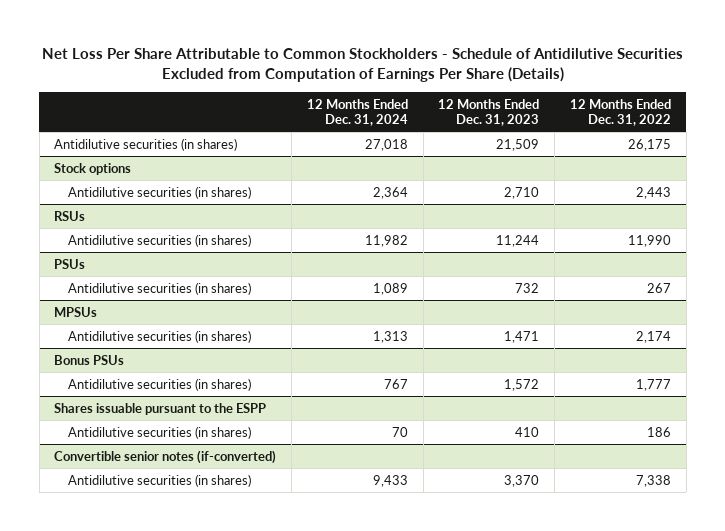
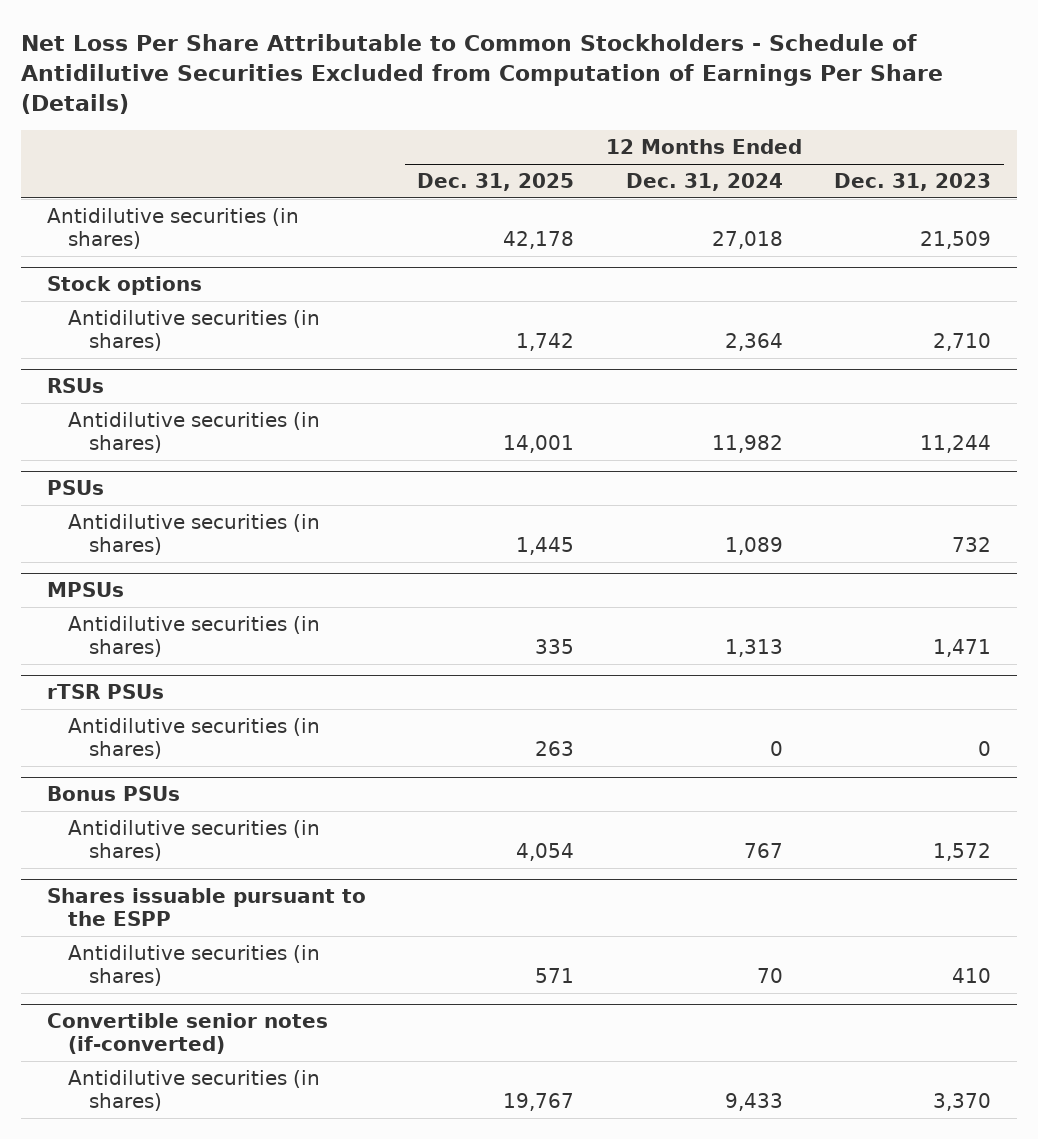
- | 12 Months Ended Dec. 31, 2024 | 12 Months Ended Dec. 31, 2023 | 12 Months Ended Dec. 31, 2022
+ | 12 Months Ended Dec. 31, 2025 | 12 Months Ended Dec. 31, 2024 | 12 Months Ended Dec. 31, 2023
+ rTSR PSUs
+ Antidilutive securities (in shares) | 263 | 0 | 0

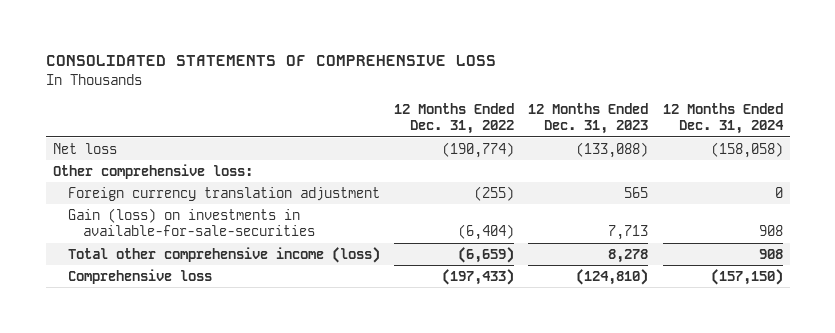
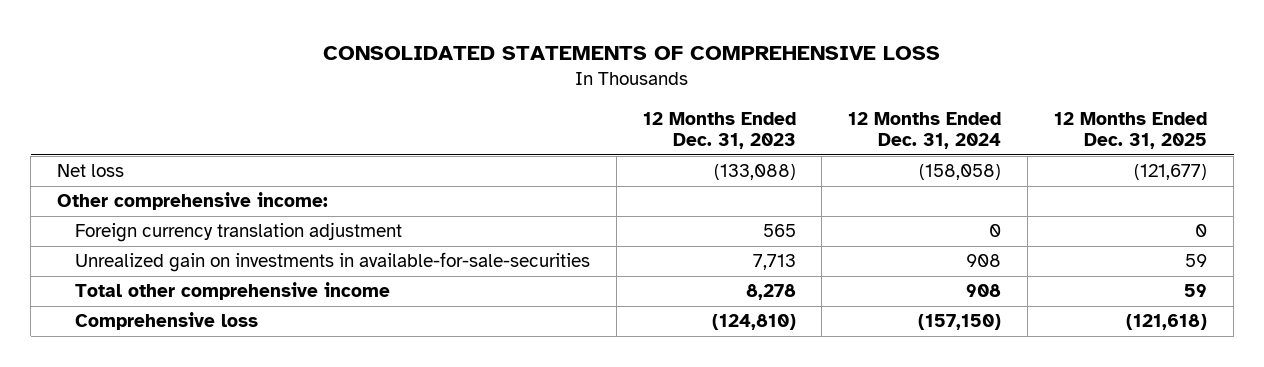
- | 12 Months Ended Dec. 31, 2022 | 12 Months Ended Dec. 31, 2023 | 12 Months Ended Dec. 31, 2024
+ | 12 Months Ended Dec. 31, 2023 | 12 Months Ended Dec. 31, 2024 | 12 Months Ended Dec. 31, 2025
- Other comprehensive loss:
+ Other comprehensive income:
- Gain (loss) on investments in available-for-sale-securities | (6,404) | 7,713 | 908
- Total other comprehensive income (loss) | (6,659) | 8,278 | 908
+ Unrealized gain on investments in available-for-sale-securities | 7,713 | 908 | 59
+ Total other comprehensive income | 8,278 | 908 | 59

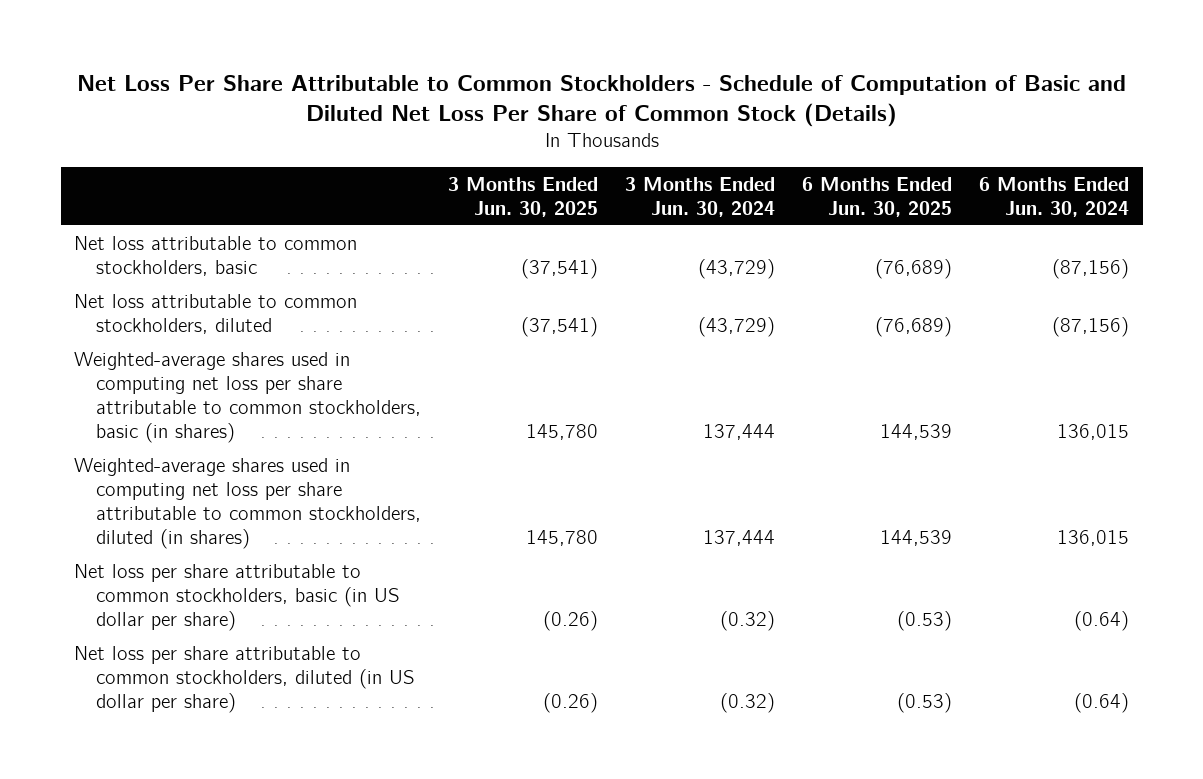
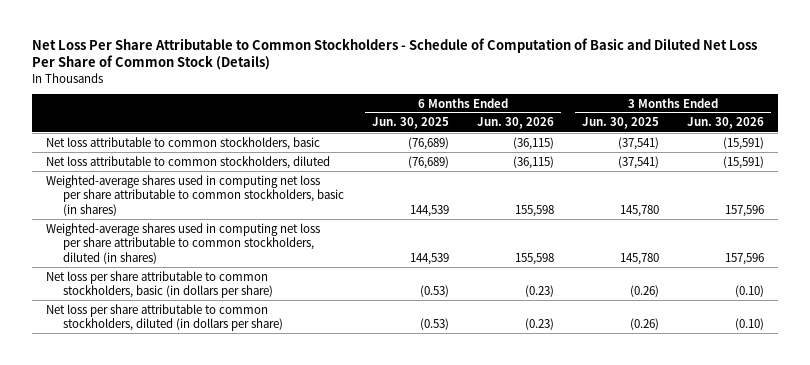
- | 3 Months Ended Jun. 30, 2025 | 3 Months Ended Jun. 30, 2024 | 6 Months Ended Jun. 30, 2025 | 6 Months Ended Jun. 30, 2024
+ | 6 Months Ended Jun. 30, 2025 | 6 Months Ended Jun. 30, 2026 | 3 Months Ended Jun. 30, 2025 | 3 Months Ended Jun. 30, 2026
- Net loss per share attributable to common stockholders, basic (in US dollar per share) | (0.26) | (0.32) | (0.53) | (0.64)
- Net loss per share attributable to common stockholders, diluted (in US dollar per share) | (0.26) | (0.32) | (0.53) | (0.64)
+ Net loss per share attributable to common stockholders, basic (in dollars per share) | (0.53) | (0.23) | (0.26) | (0.10)
+ Net loss per share attributable to common stockholders, diluted (in dollars per share) | (0.53) | (0.23) | (0.26) | (0.10)

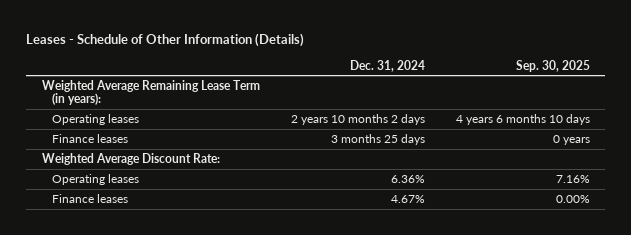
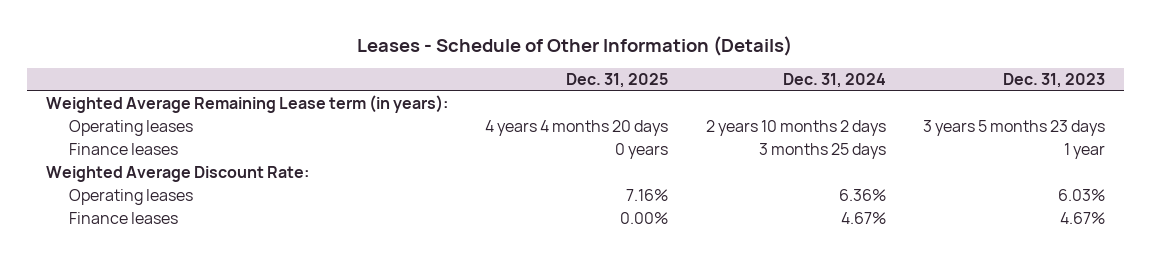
- | Dec. 31, 2024 | Sep. 30, 2025
+ | Dec. 31, 2025 | Dec. 31, 2024 | Dec. 31, 2023
- Weighted Average Remaining Lease Term (in years):
+ Weighted Average Remaining Lease term (in years):

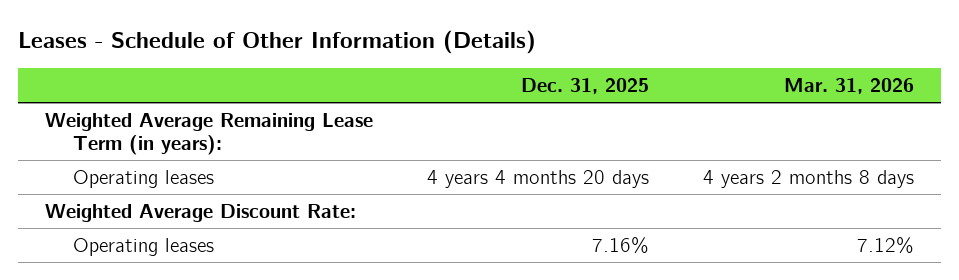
- | Dec. 31, 2025 | Dec. 31, 2024 | Dec. 31, 2023
+ | Dec. 31, 2025 | Mar. 31, 2026
- Weighted Average Remaining Lease term (in years):
+ Weighted Average Remaining Lease Term (in years):
- Finance leases | 0 years | 3 months 25 days | 1 year
- Finance leases | 0.00% | 4.67% | 4.67%

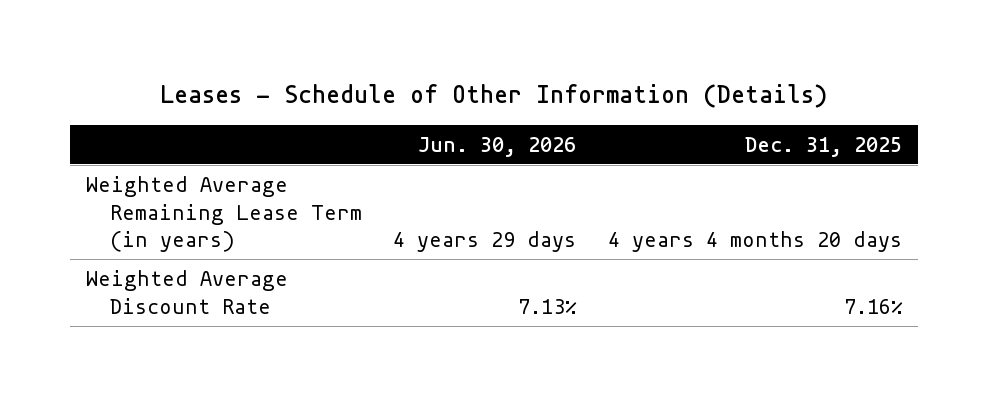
- | Dec. 31, 2025 | Mar. 31, 2026
+ | Jun. 30, 2026 | Dec. 31, 2025
- Weighted Average Remaining Lease Term (in years):
- Operating leases | 4 years 4 months 20 days | 4 years 2 months 8 days
- Weighted Average Discount Rate:
- Operating leases | 7.16% | 7.12%
+ Weighted Average Remaining Lease Term (in years) | 4 years 29 days | 4 years 4 months 20 days
+ Weighted Average Discount Rate | 7.13% | 7.16%

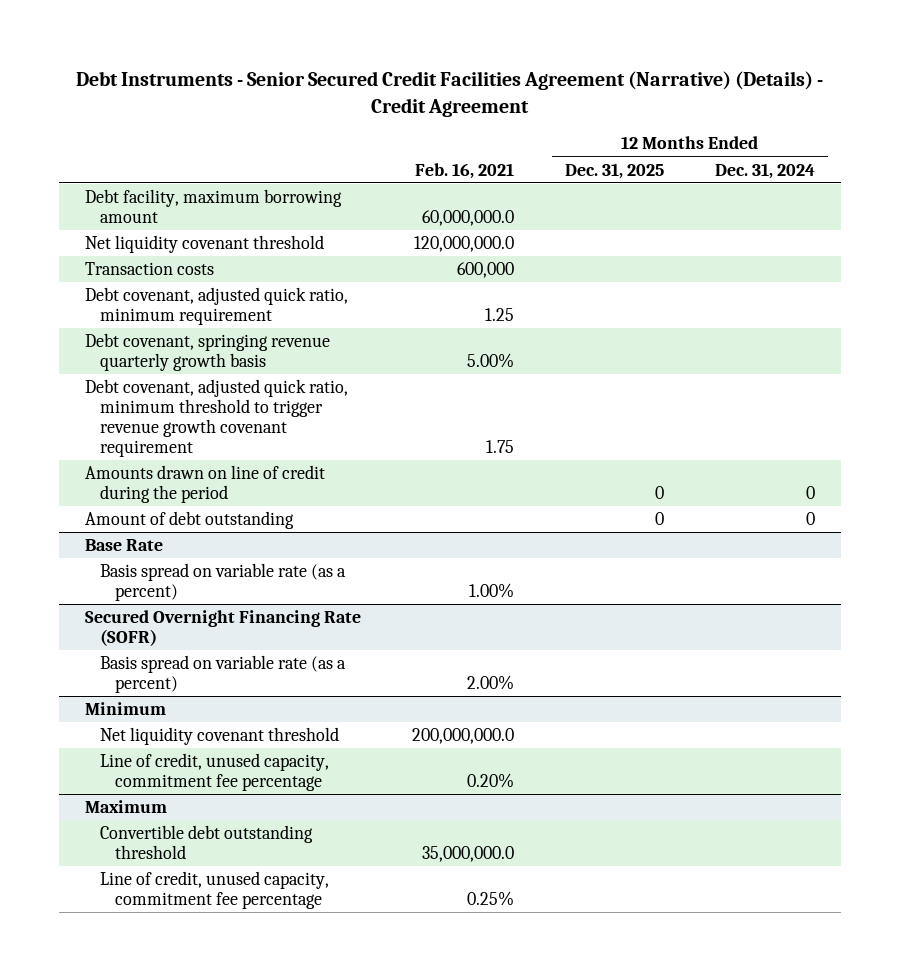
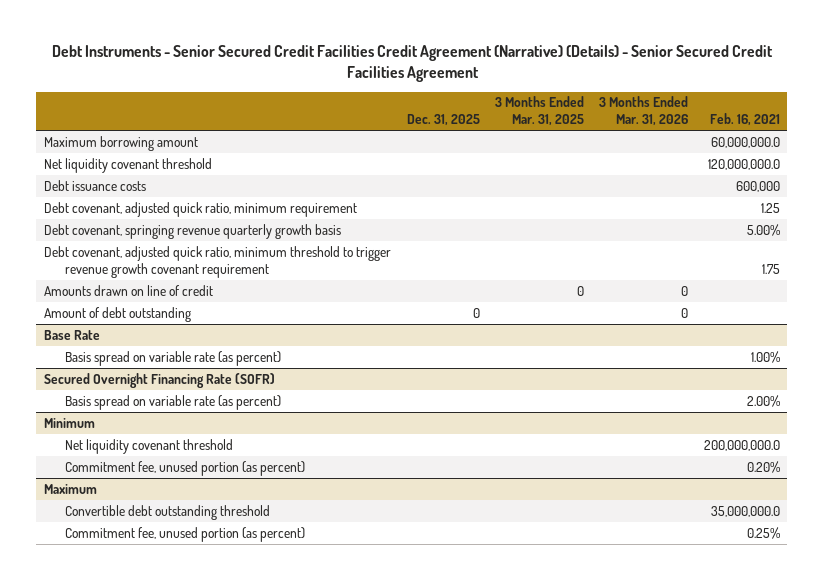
- Debt Instruments - Senior Secured Credit Facilities Agreement (Narrative) (Details) - Credit Agreement
+ Debt Instruments - Senior Secured Credit Facilities Credit Agreement (Narrative) (Details) - Senior Secured Credit Facilities Agreement
- | Feb. 16, 2021 | 12 Months Ended Dec. 31, 2025 | 12 Months Ended Dec. 31, 2024
+ | Dec. 31, 2025 | 3 Months Ended Mar. 31, 2025 | 3 Months Ended Mar. 31, 2026 | Feb. 16, 2021
- Debt facility, maximum borrowing amount | 60,000,000.0 | |
+ Maximum borrowing amount | | | | 60,000,000.0
- Transaction costs | 600,000 | |
+ Debt issuance costs | | | | 600,000
- Amounts drawn on line of credit during the period | | 0 | 0
+ Amounts drawn on line of credit | | 0 | 0 |
@ Base Rate
- Basis spread on variable rate (as a percent) | 1.00% | |
+ Basis spread on variable rate (as percent) | | | | 1.00%
@ Secured Overnight Financing Rate (SOFR)
- Basis spread on variable rate (as a percent) | 2.00% | |
+ Basis spread on variable rate (as percent) | | | | 2.00%
@ Minimum
- Line of credit, unused capacity, commitment fee percentage | 0.20% | |
+ Commitment fee, unused portion (as percent) | | | | 0.20%
@ Maximum
- Line of credit, unused capacity, commitment fee percentage | 0.25% | |
+ Commitment fee, unused portion (as percent) | | | | 0.25%

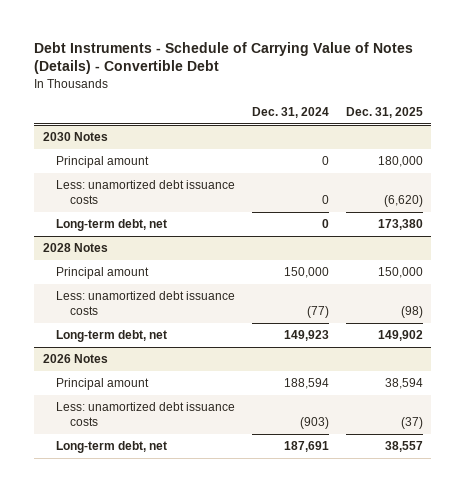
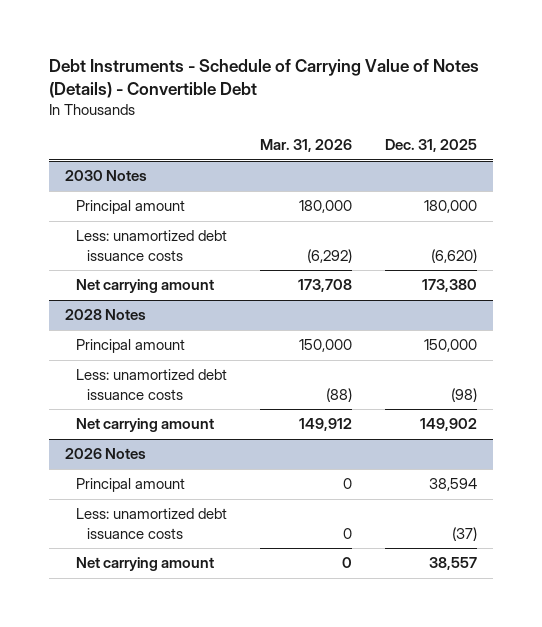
- | Dec. 31, 2024 | Dec. 31, 2025
+ | Mar. 31, 2026 | Dec. 31, 2025
@ 2030 Notes
- Long-term debt, net | 0 | 173,380
+ Net carrying amount | 173,708 | 173,380
@ 2028 Notes
- Long-term debt, net | 149,923 | 149,902
+ Net carrying amount | 149,912 | 149,902
@ 2026 Notes
- Long-term debt, net | 187,691 | 38,557
+ Net carrying amount | 0 | 38,557

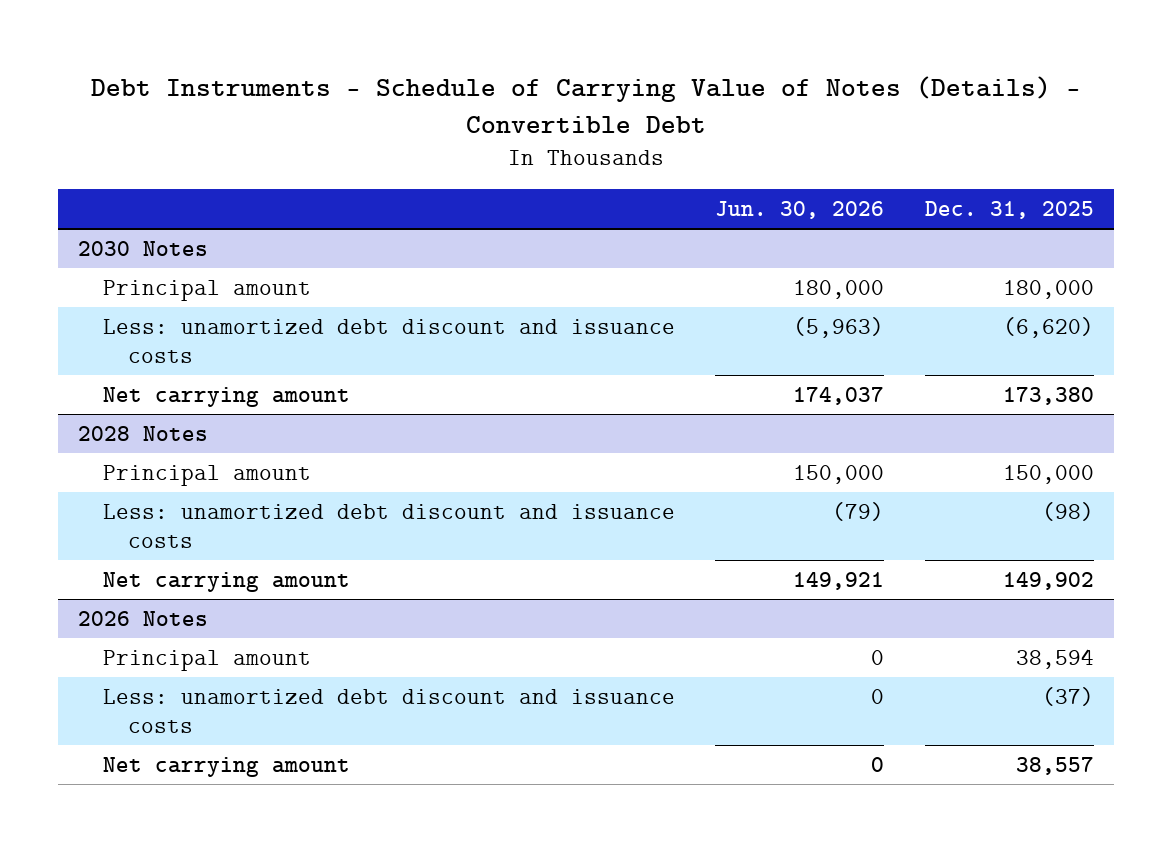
- | Mar. 31, 2026 | Dec. 31, 2025
+ | Jun. 30, 2026 | Dec. 31, 2025
@ 2030 Notes
- Less: unamortized debt issuance costs | (6,292) | (6,620)
+ Less: unamortized debt discount and issuance costs | (5,963) | (6,620)
@ 2028 Notes
- Less: unamortized debt issuance costs | (88) | (98)
+ Less: unamortized debt discount and issuance costs | (79) | (98)
@ 2026 Notes
- Less: unamortized debt issuance costs | 0 | (37)
+ Less: unamortized debt discount and issuance costs | 0 | (37)

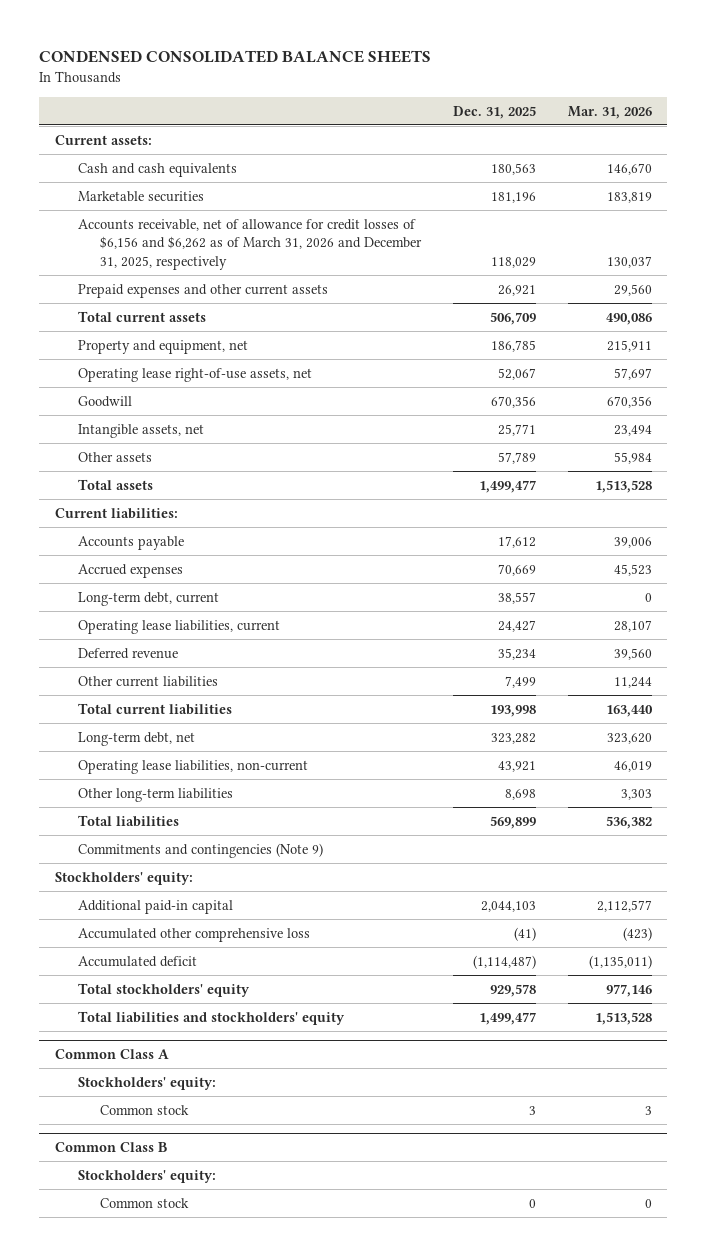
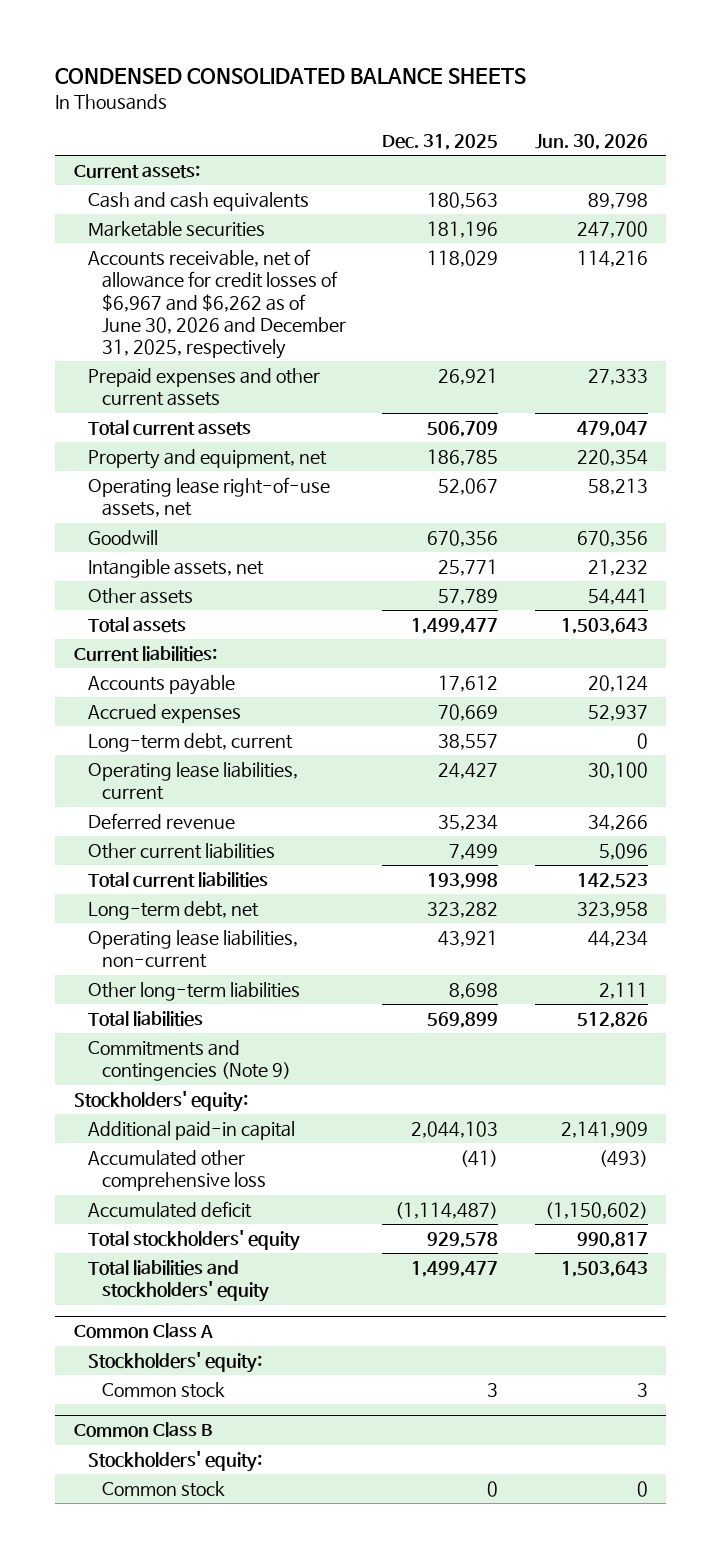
- | Dec. 31, 2025 | Mar. 31, 2026
+ | Dec. 31, 2025 | Jun. 30, 2026
- Accounts receivable, net of allowance for credit losses of $6,156 and $6,262 as of March 31, 2026 and December 31, 2025, respectively | 118,029 | 130,037
+ Accounts receivable, net of allowance for credit losses of $6,967 and $6,262 as of June 30, 2026 and December 31, 2025, respectively | 118,029 | 114,216

